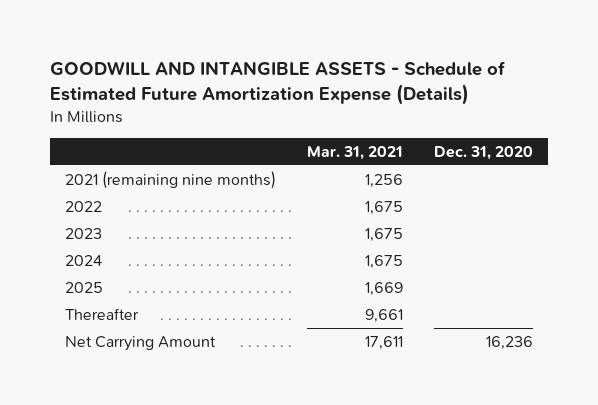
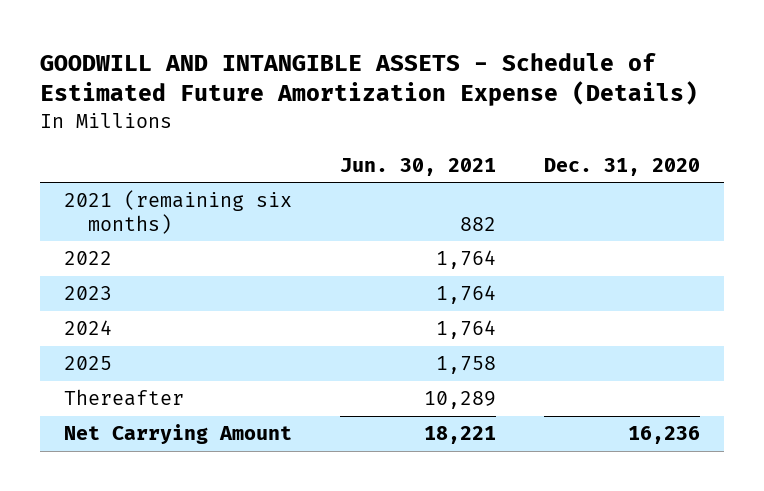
- | Mar. 31, 2021 | Dec. 31, 2020
+ | Jun. 30, 2021 | Dec. 31, 2020
- 2021 (remaining nine months) | 1,256 |
+ 2021 (remaining six months) | 882 |

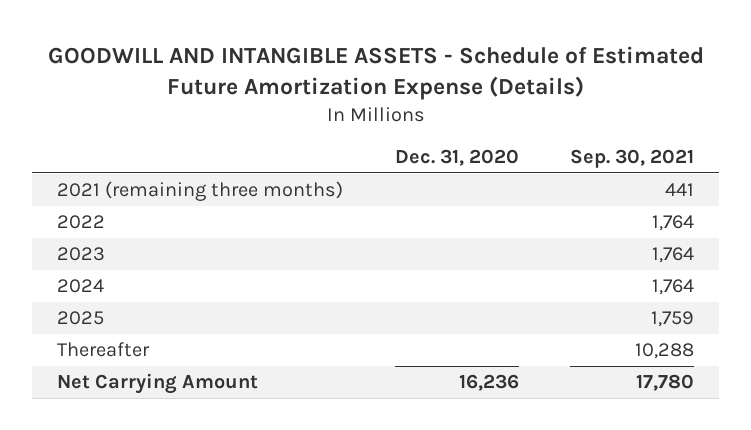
- | Jun. 30, 2021 | Dec. 31, 2020
+ | Dec. 31, 2020 | Sep. 30, 2021
- 2021 (remaining six months) | 882 |
+ 2021 (remaining three months) | | 441

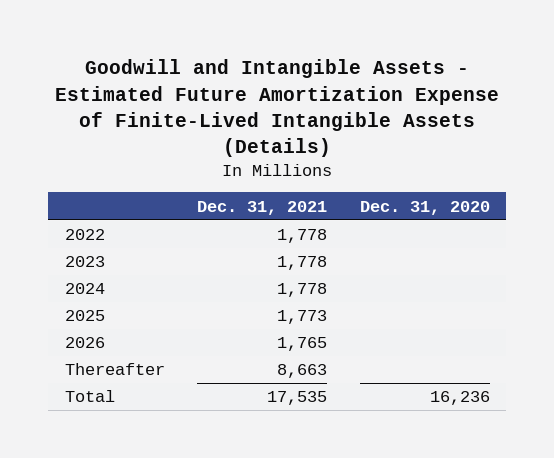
- GOODWILL AND INTANGIBLE ASSETS - Schedule of Estimated Future Amortization Expense (Details)
+ Goodwill and Intangible Assets - Estimated Future Amortization Expense of Finite-Lived Intangible Assets (Details)
- | Dec. 31, 2020 | Sep. 30, 2021
+ | Dec. 31, 2021 | Dec. 31, 2020
- 2021 (remaining three months) | | 441
+ 2026 | 1,765 |
- Net Carrying Amount | 16,236 | 17,780
+ Total | 17,535 | 16,236

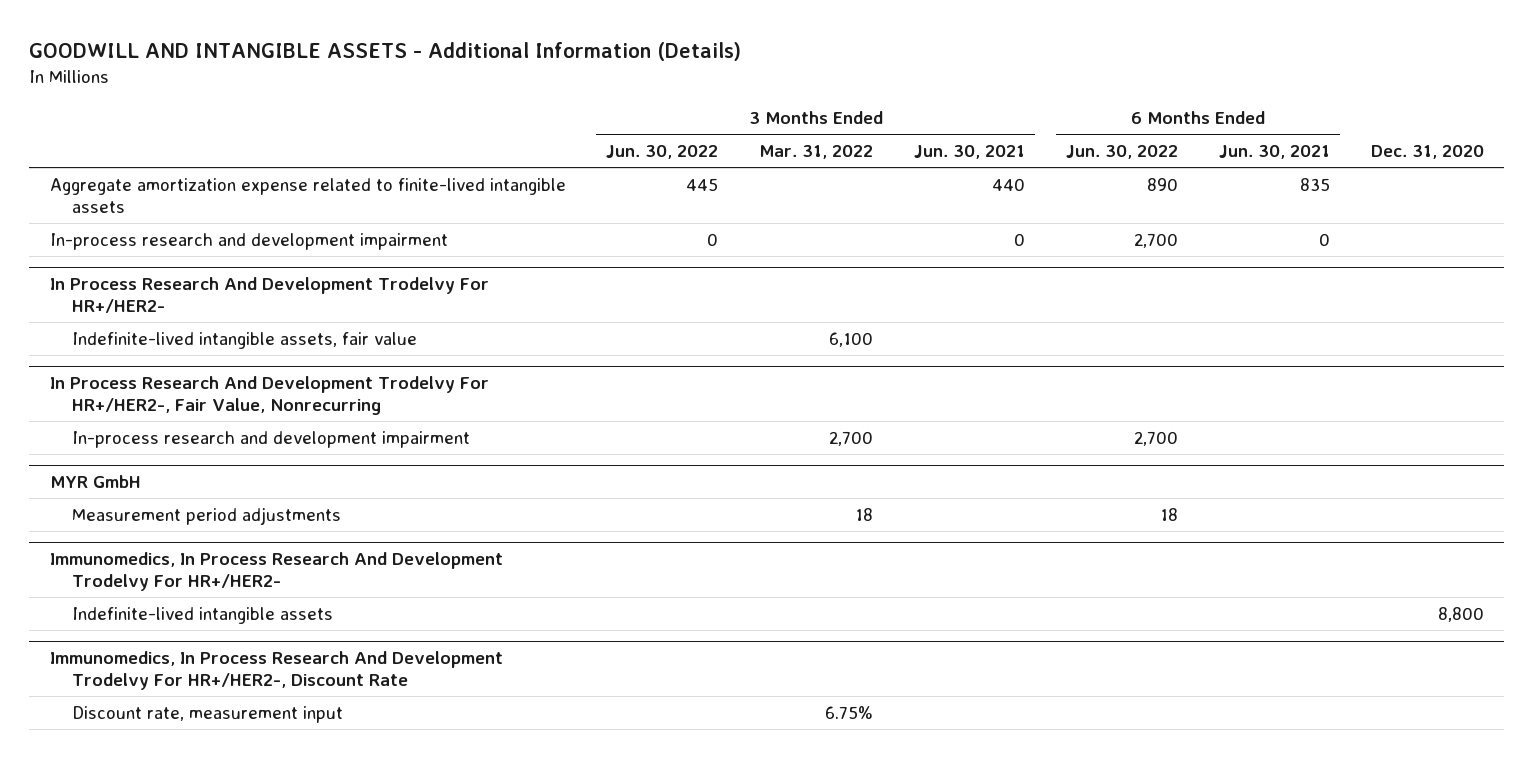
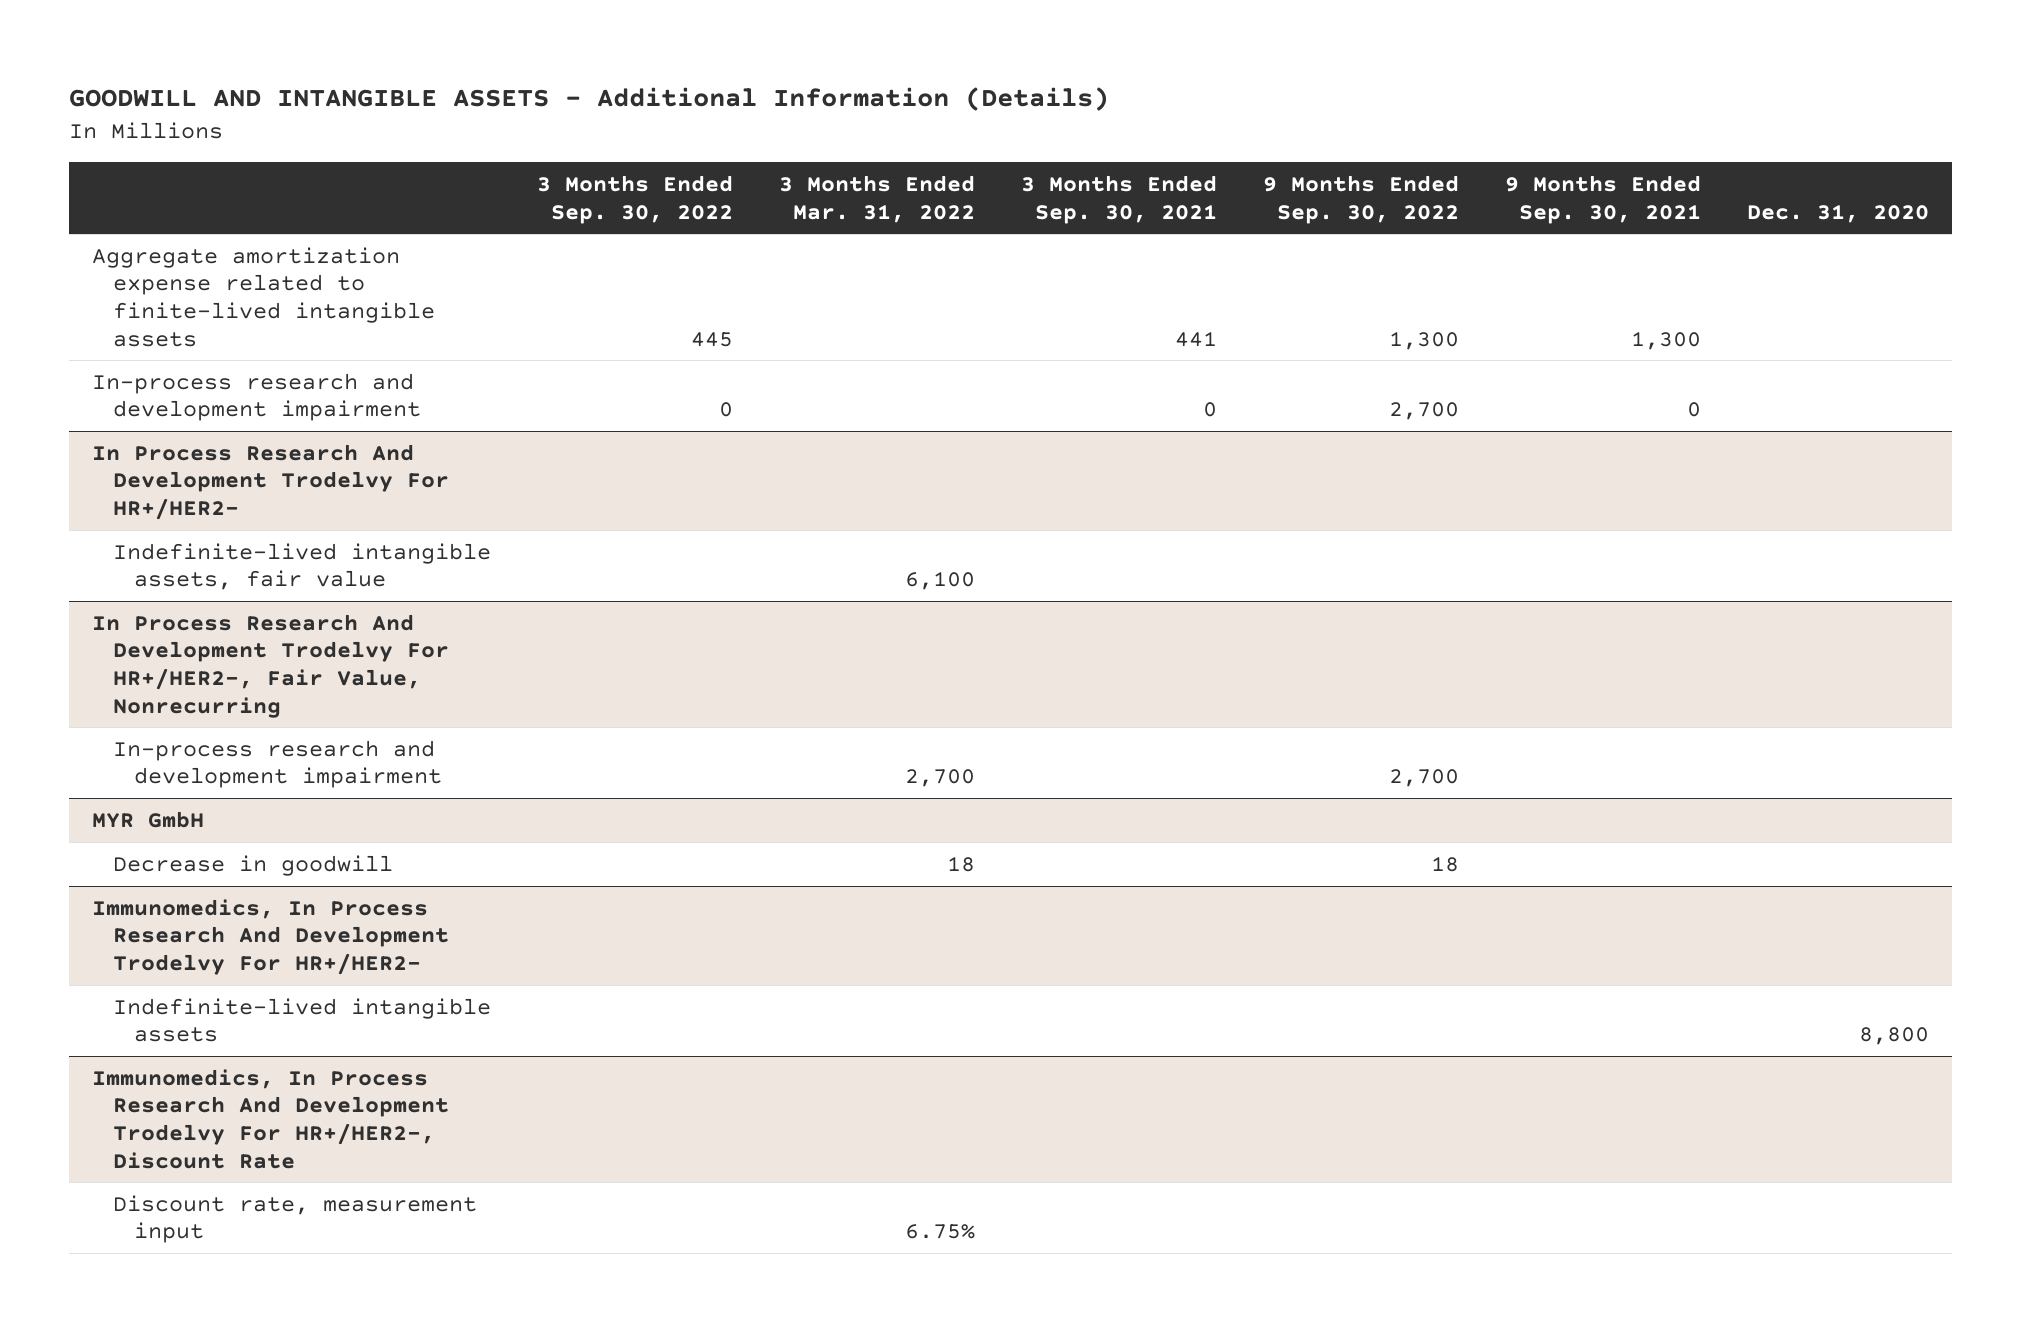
- | 3 Months Ended Jun. 30, 2022 | 3 Months Ended Mar. 31, 2022 | 3 Months Ended Jun. 30, 2021 | 6 Months Ended Jun. 30, 2022 | 6 Months Ended Jun. 30, 2021 | Dec. 31, 2020
+ | 3 Months Ended Sep. 30, 2022 | 3 Months Ended Mar. 31, 2022 | 3 Months Ended Sep. 30, 2021 | 9 Months Ended Sep. 30, 2022 | 9 Months Ended Sep. 30, 2021 | Dec. 31, 2020
@ MYR GmbH
- Measurement period adjustments | | 18 | | 18 | |
+ Decrease in goodwill | | 18 | | 18 | |

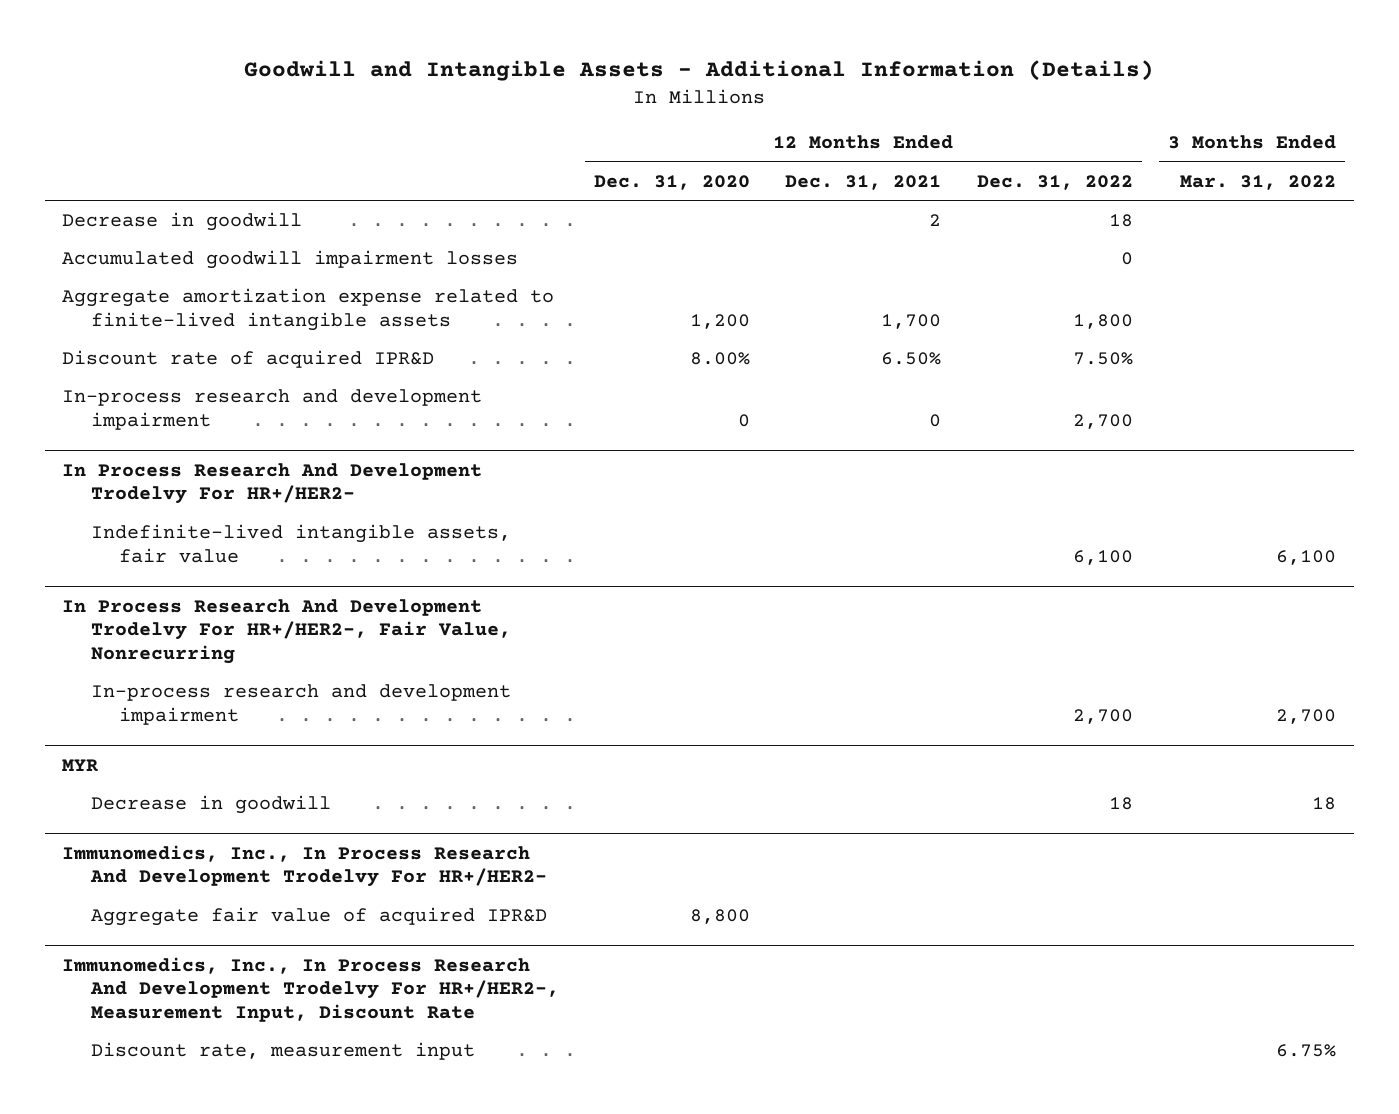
- GOODWILL AND INTANGIBLE ASSETS - Additional Information (Details)
+ Goodwill and Intangible Assets - Additional Information (Details)
- | 3 Months Ended Sep. 30, 2022 | 3 Months Ended Mar. 31, 2022 | 3 Months Ended Sep. 30, 2021 | 9 Months Ended Sep. 30, 2022 | 9 Months Ended Sep. 30, 2021 | Dec. 31, 2020
+ | 12 Months Ended Dec. 31, 2020 | 12 Months Ended Dec. 31, 2021 | 12 Months Ended Dec. 31, 2022 | 3 Months Ended Mar. 31, 2022
+ Decrease in goodwill | | 2 | 18 |
+ Accumulated goodwill impairment losses | | | 0 |
+ Discount rate of acquired IPR&D | 8.00% | 6.50% | 7.50% |
- MYR GmbH
+ MYR
- Immunomedics, In Process Research And Development Trodelvy For HR+/HER2-
- Indefinite-lived intangible assets | | | | | | 8,800
- Immunomedics, In Process Research And Development Trodelvy For HR+/HER2-, Discount Rate
+ Immunomedics, Inc., In Process Research And Development Trodelvy For HR+/HER2-
+ Aggregate fair value of acquired IPR&D | 8,800 | | |
+ Immunomedics, Inc., In Process Research And Development Trodelvy For HR+/HER2-, Measurement Input, Discount Rate

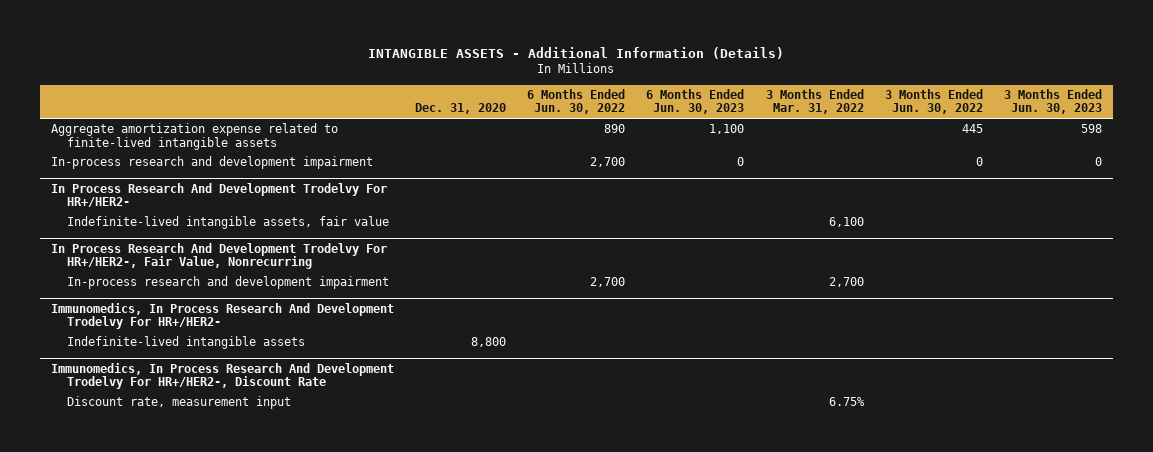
- Goodwill and Intangible Assets - Additional Information (Details)
+ INTANGIBLE ASSETS - Additional Information (Details)
- | 12 Months Ended Dec. 31, 2020 | 12 Months Ended Dec. 31, 2021 | 12 Months Ended Dec. 31, 2022 | 3 Months Ended Mar. 31, 2022
+ | Dec. 31, 2020 | 6 Months Ended Jun. 30, 2022 | 6 Months Ended Jun. 30, 2023 | 3 Months Ended Mar. 31, 2022 | 3 Months Ended Jun. 30, 2022 | 3 Months Ended Jun. 30, 2023
- Decrease in goodwill | | 2 | 18 |
- Accumulated goodwill impairment losses | | | 0 |
- Discount rate of acquired IPR&D | 8.00% | 6.50% | 7.50% |
- MYR
- Decrease in goodwill | | | 18 | 18
- Immunomedics, Inc., In Process Research And Development Trodelvy For HR+/HER2-
- Aggregate fair value of acquired IPR&D | 8,800 | | |
- Immunomedics, Inc., In Process Research And Development Trodelvy For HR+/HER2-, Measurement Input, Discount Rate
+ Immunomedics, In Process Research And Development Trodelvy For HR+/HER2-
+ Indefinite-lived intangible assets | 8,800 | | | | |
+ Immunomedics, In Process Research And Development Trodelvy For HR+/HER2-, Discount Rate

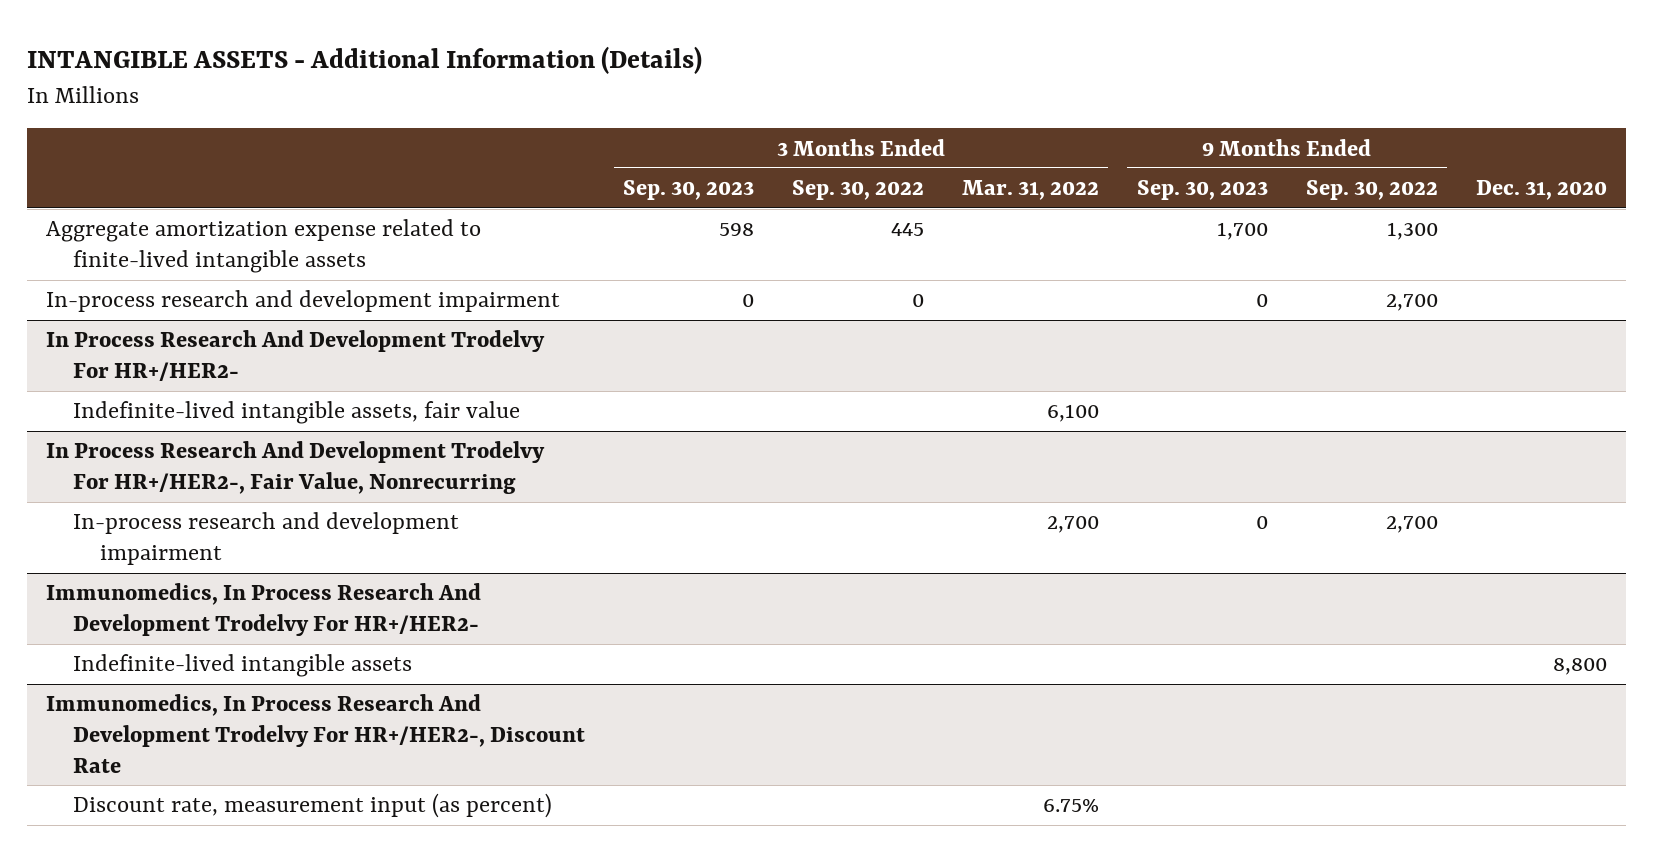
- | Dec. 31, 2020 | 6 Months Ended Jun. 30, 2022 | 6 Months Ended Jun. 30, 2023 | 3 Months Ended Mar. 31, 2022 | 3 Months Ended Jun. 30, 2022 | 3 Months Ended Jun. 30, 2023
+ | 3 Months Ended Sep. 30, 2023 | 3 Months Ended Sep. 30, 2022 | 3 Months Ended Mar. 31, 2022 | 9 Months Ended Sep. 30, 2023 | 9 Months Ended Sep. 30, 2022 | Dec. 31, 2020
@ Immunomedics, In Process Research And Development Trodelvy For HR+/HER2-, Discount Rate
- Discount rate, measurement input | | | | 6.75% | |
+ Discount rate, measurement input (as percent) | | | 6.75% | | |

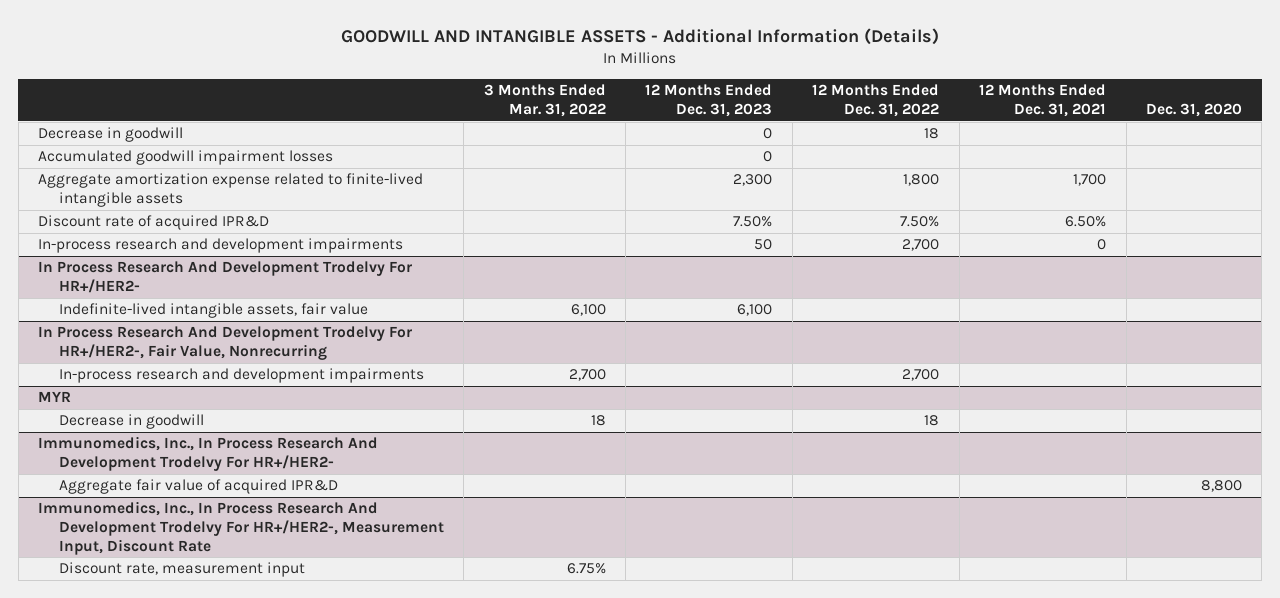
- INTANGIBLE ASSETS - Additional Information (Details)
+ GOODWILL AND INTANGIBLE ASSETS - Additional Information (Details)
- | 3 Months Ended Sep. 30, 2023 | 3 Months Ended Sep. 30, 2022 | 3 Months Ended Mar. 31, 2022 | 9 Months Ended Sep. 30, 2023 | 9 Months Ended Sep. 30, 2022 | Dec. 31, 2020
+ | 3 Months Ended Mar. 31, 2022 | 12 Months Ended Dec. 31, 2023 | 12 Months Ended Dec. 31, 2022 | 12 Months Ended Dec. 31, 2021 | Dec. 31, 2020
+ Decrease in goodwill | | 0 | 18 | |
+ Accumulated goodwill impairment losses | | 0 | | |
- In-process research and development impairment | 0 | 0 | | 0 | 2,700 |
+ Discount rate of acquired IPR&D | | 7.50% | 7.50% | 6.50% |
+ In-process research and development impairments | | 50 | 2,700 | 0 |
@ In Process Research And Development Trodelvy For HR+/HER2-, Fair Value, Nonrecurring
- In-process research and development impairment | | | 2,700 | 0 | 2,700 |
- Immunomedics, In Process Research And Development Trodelvy For HR+/HER2-
- Indefinite-lived intangible assets | | | | | | 8,800
- Immunomedics, In Process Research And Development Trodelvy For HR+/HER2-, Discount Rate
- Discount rate, measurement input (as percent) | | | 6.75% | | |
@ In Process Research And Development Trodelvy For HR+/HER2-, Fair Value, Nonrecurring
+ In-process research and development impairments | 2,700 | | 2,700 | |
+ MYR
+ Decrease in goodwill | 18 | | 18 | |
+ Immunomedics, Inc., In Process Research And Development Trodelvy For HR+/HER2-
+ Aggregate fair value of acquired IPR&D | | | | | 8,800
+ Immunomedics, Inc., In Process Research And Development Trodelvy For HR+/HER2-, Measurement Input, Discount Rate
+ Discount rate, measurement input | 6.75% | | | |

